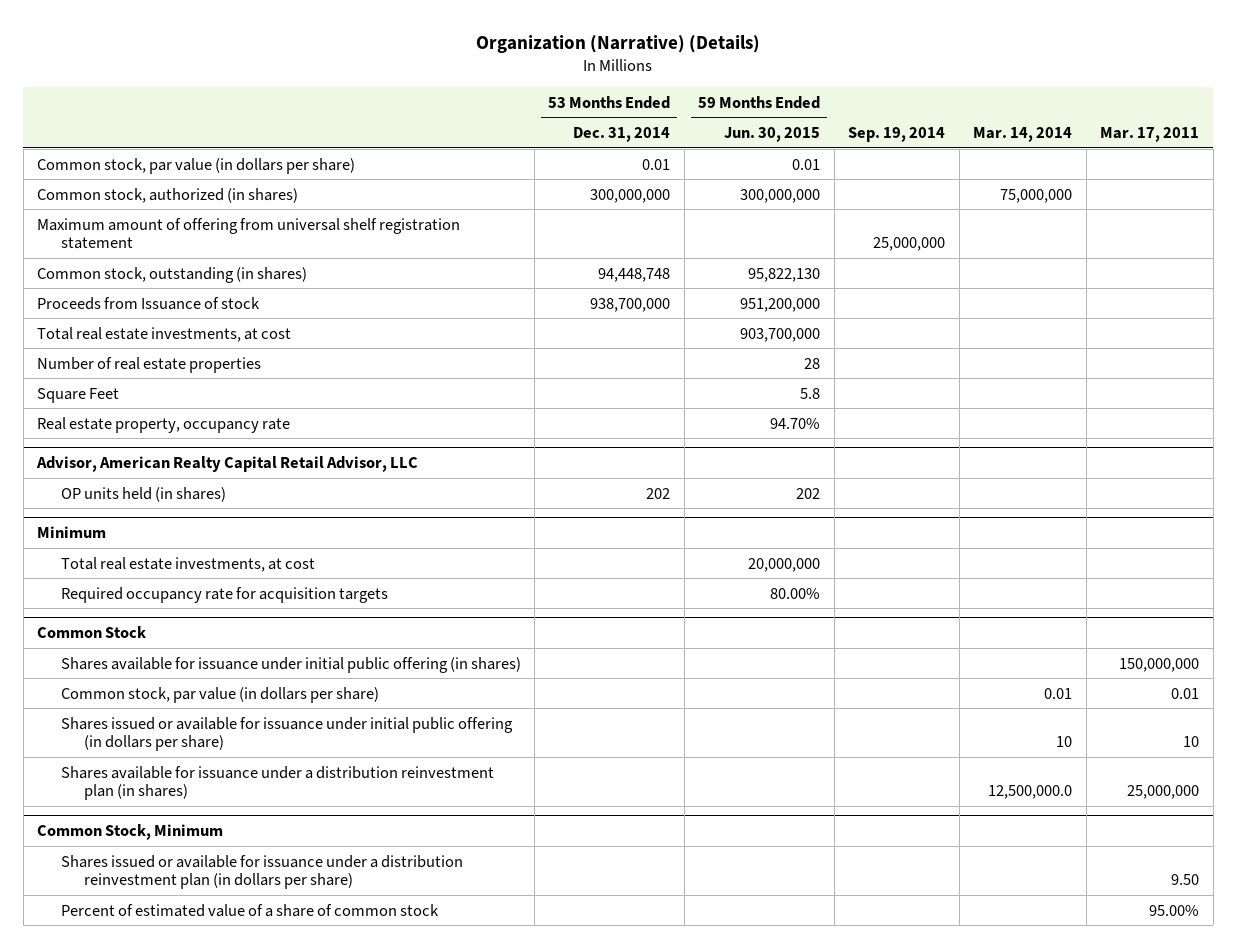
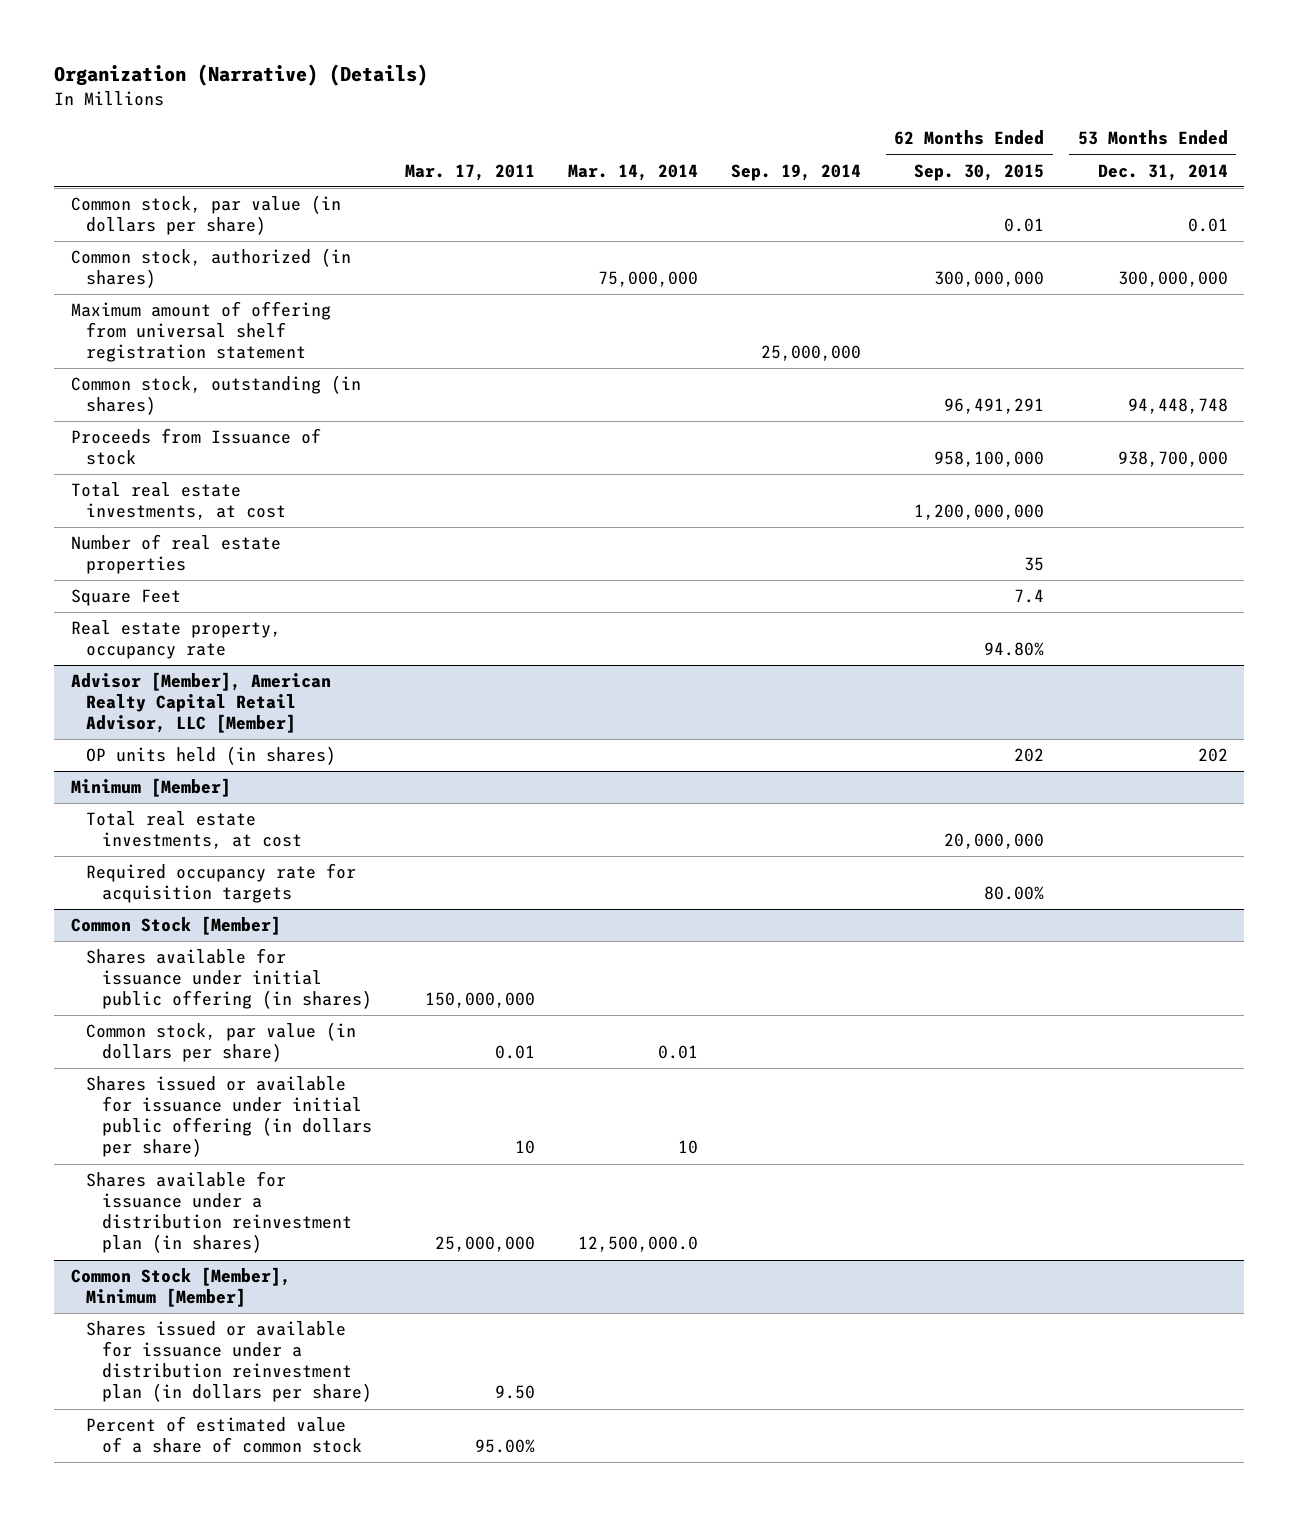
- | 53 Months Ended Dec. 31, 2014 | 59 Months Ended Jun. 30, 2015 | Sep. 19, 2014 | Mar. 14, 2014 | Mar. 17, 2011
+ | Mar. 17, 2011 | Mar. 14, 2014 | Sep. 19, 2014 | 62 Months Ended Sep. 30, 2015 | 53 Months Ended Dec. 31, 2014
- Advisor, American Realty Capital Retail Advisor, LLC
+ Advisor [Member], American Realty Capital Retail Advisor, LLC [Member]
- Minimum
+ Minimum [Member]
- Common Stock
+ Common Stock [Member]
- Common Stock, Minimum
+ Common Stock [Member], Minimum [Member]

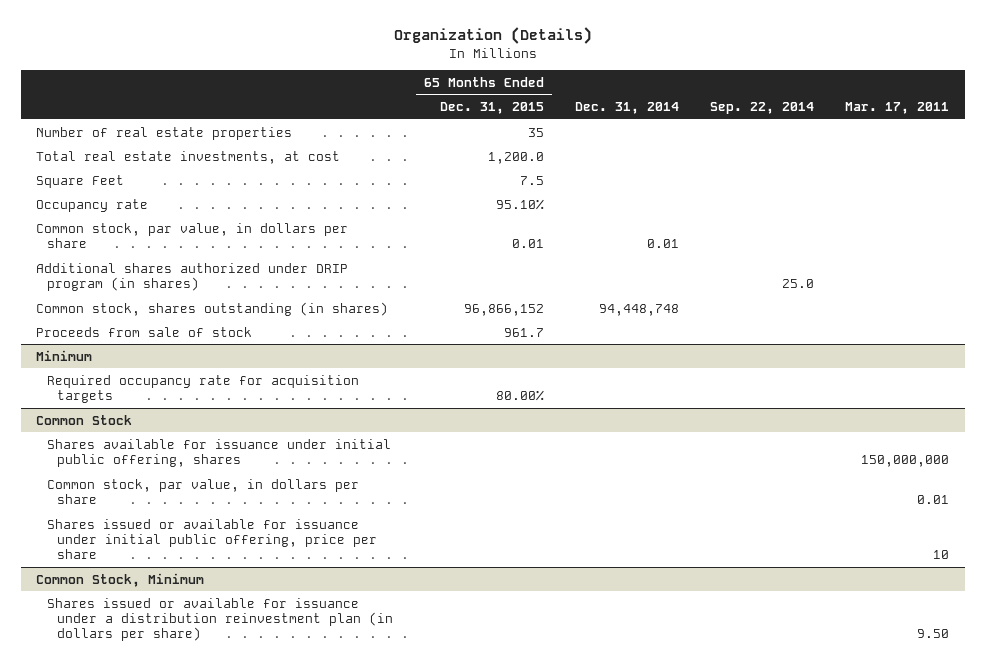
- Organization (Narrative) (Details)
+ Organization (Details)
- | Mar. 17, 2011 | Mar. 14, 2014 | Sep. 19, 2014 | 62 Months Ended Sep. 30, 2015 | 53 Months Ended Dec. 31, 2014
+ | 65 Months Ended Dec. 31, 2015 | Dec. 31, 2014 | Sep. 22, 2014 | Mar. 17, 2011
- Common stock, par value (in dollars per share) | | | | 0.01 | 0.01
- Common stock, authorized (in shares) | | 75,000,000 | | 300,000,000 | 300,000,000
- Maximum amount of offering from universal shelf registration statement | | | 25,000,000 | |
- Common stock, outstanding (in shares) | | | | 96,491,291 | 94,448,748
- Proceeds from Issuance of stock | | | | 958,100,000 | 938,700,000
moved down: Total real estate investments, at cost | 1,200.0 | | |
- Real estate property, occupancy rate | | | | 94.80% |
- Advisor [Member], American Realty Capital Retail Advisor, LLC [Member]
- OP units held (in shares) | | | | 202 | 202
- Minimum [Member]
- Total real estate investments, at cost | | | | 20,000,000 |
+ Occupancy rate | 95.10% | | |
+ Common stock, par value, in dollars per share | 0.01 | 0.01 | |
+ Additional shares authorized under DRIP program (in shares) | | | 25.0 |
+ Common stock, shares outstanding (in shares) | 96,866,152 | 94,448,748 | |
+ Proceeds from sale of stock | 961.7 | | |
+ Minimum
- Common Stock [Member]
- Shares available for issuance under initial public offering (in shares) | 150,000,000 | | | |
- Common stock, par value (in dollars per share) | 0.01 | 0.01 | | |
- Shares issued or available for issuance under initial public offering (in dollars per share) | 10 | 10 | | |
- Shares available for issuance under a distribution reinvestment plan (in shares) | 25,000,000 | 12,500,000.0 | | |
- Common Stock [Member], Minimum [Member]
+ Common Stock
+ Shares available for issuance under initial public offering, shares | | | | 150,000,000
+ Common stock, par value, in dollars per share | | | | 0.01
+ Shares issued or available for issuance under initial public offering, price per share | | | | 10
+ Common Stock, Minimum
- Percent of estimated value of a share of common stock | 95.00% | | | |

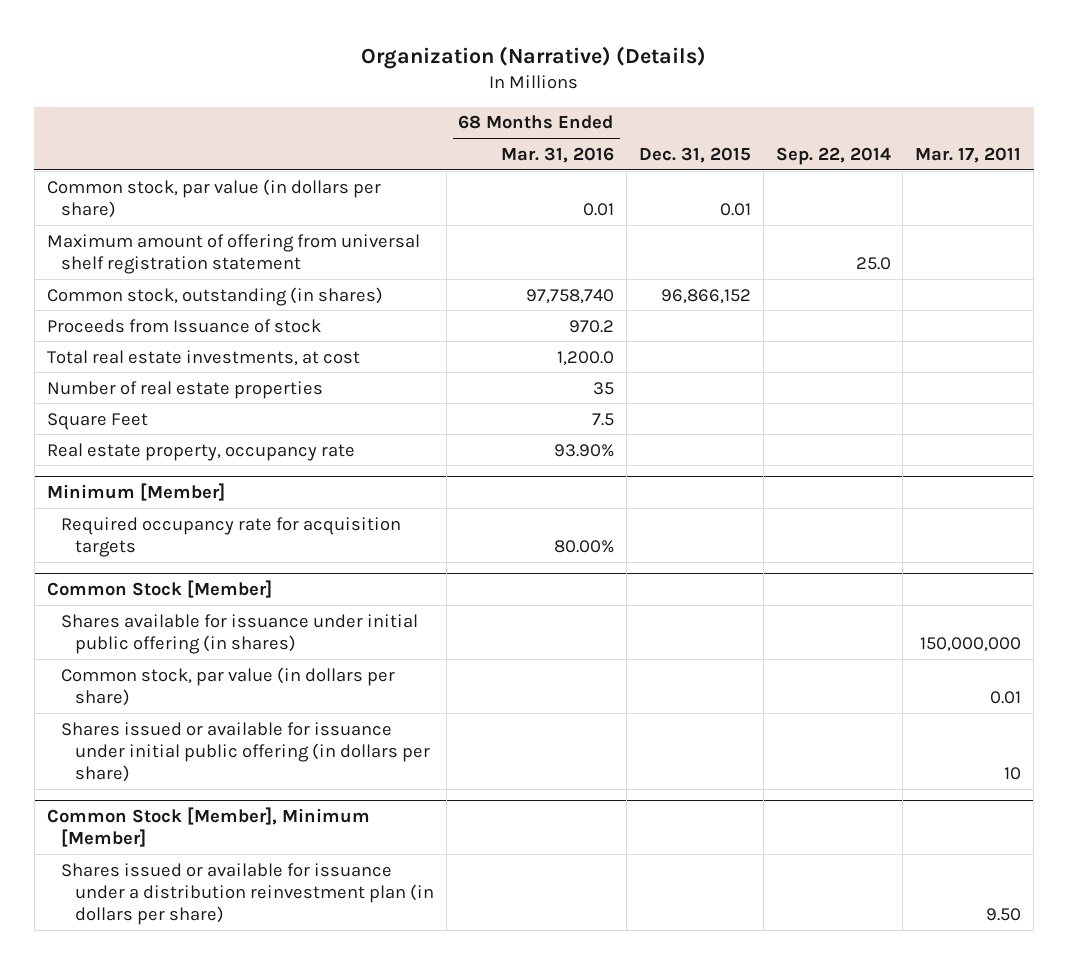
- Organization (Details)
+ Organization (Narrative) (Details)
- | 65 Months Ended Dec. 31, 2015 | Dec. 31, 2014 | Sep. 22, 2014 | Mar. 17, 2011
+ | 68 Months Ended Mar. 31, 2016 | Dec. 31, 2015 | Sep. 22, 2014 | Mar. 17, 2011
+ Common stock, par value (in dollars per share) | 0.01 | 0.01 | |
+ Maximum amount of offering from universal shelf registration statement | | | 25.0 |
+ Common stock, outstanding (in shares) | 97,758,740 | 96,866,152 | |
+ Proceeds from Issuance of stock | 970.2 | | |
moved down: Number of real estate properties | 35 | | |
- Occupancy rate | 95.10% | | |
- Common stock, par value, in dollars per share | 0.01 | 0.01 | |
- Additional shares authorized under DRIP program (in shares) | | | 25.0 |
- Common stock, shares outstanding (in shares) | 96,866,152 | 94,448,748 | |
- Proceeds from sale of stock | 961.7 | | |
- Minimum
+ Real estate property, occupancy rate | 93.90% | | |
+ Minimum [Member]
- Common Stock
- Shares available for issuance under initial public offering, shares | | | | 150,000,000
- Common stock, par value, in dollars per share | | | | 0.01
- Shares issued or available for issuance under initial public offering, price per share | | | | 10
- Common Stock, Minimum
+ Common Stock [Member]
+ Shares available for issuance under initial public offering (in shares) | | | | 150,000,000
+ Common stock, par value (in dollars per share) | | | | 0.01
+ Shares issued or available for issuance under initial public offering (in dollars per share) | | | | 10
+ Common Stock [Member], Minimum [Member]

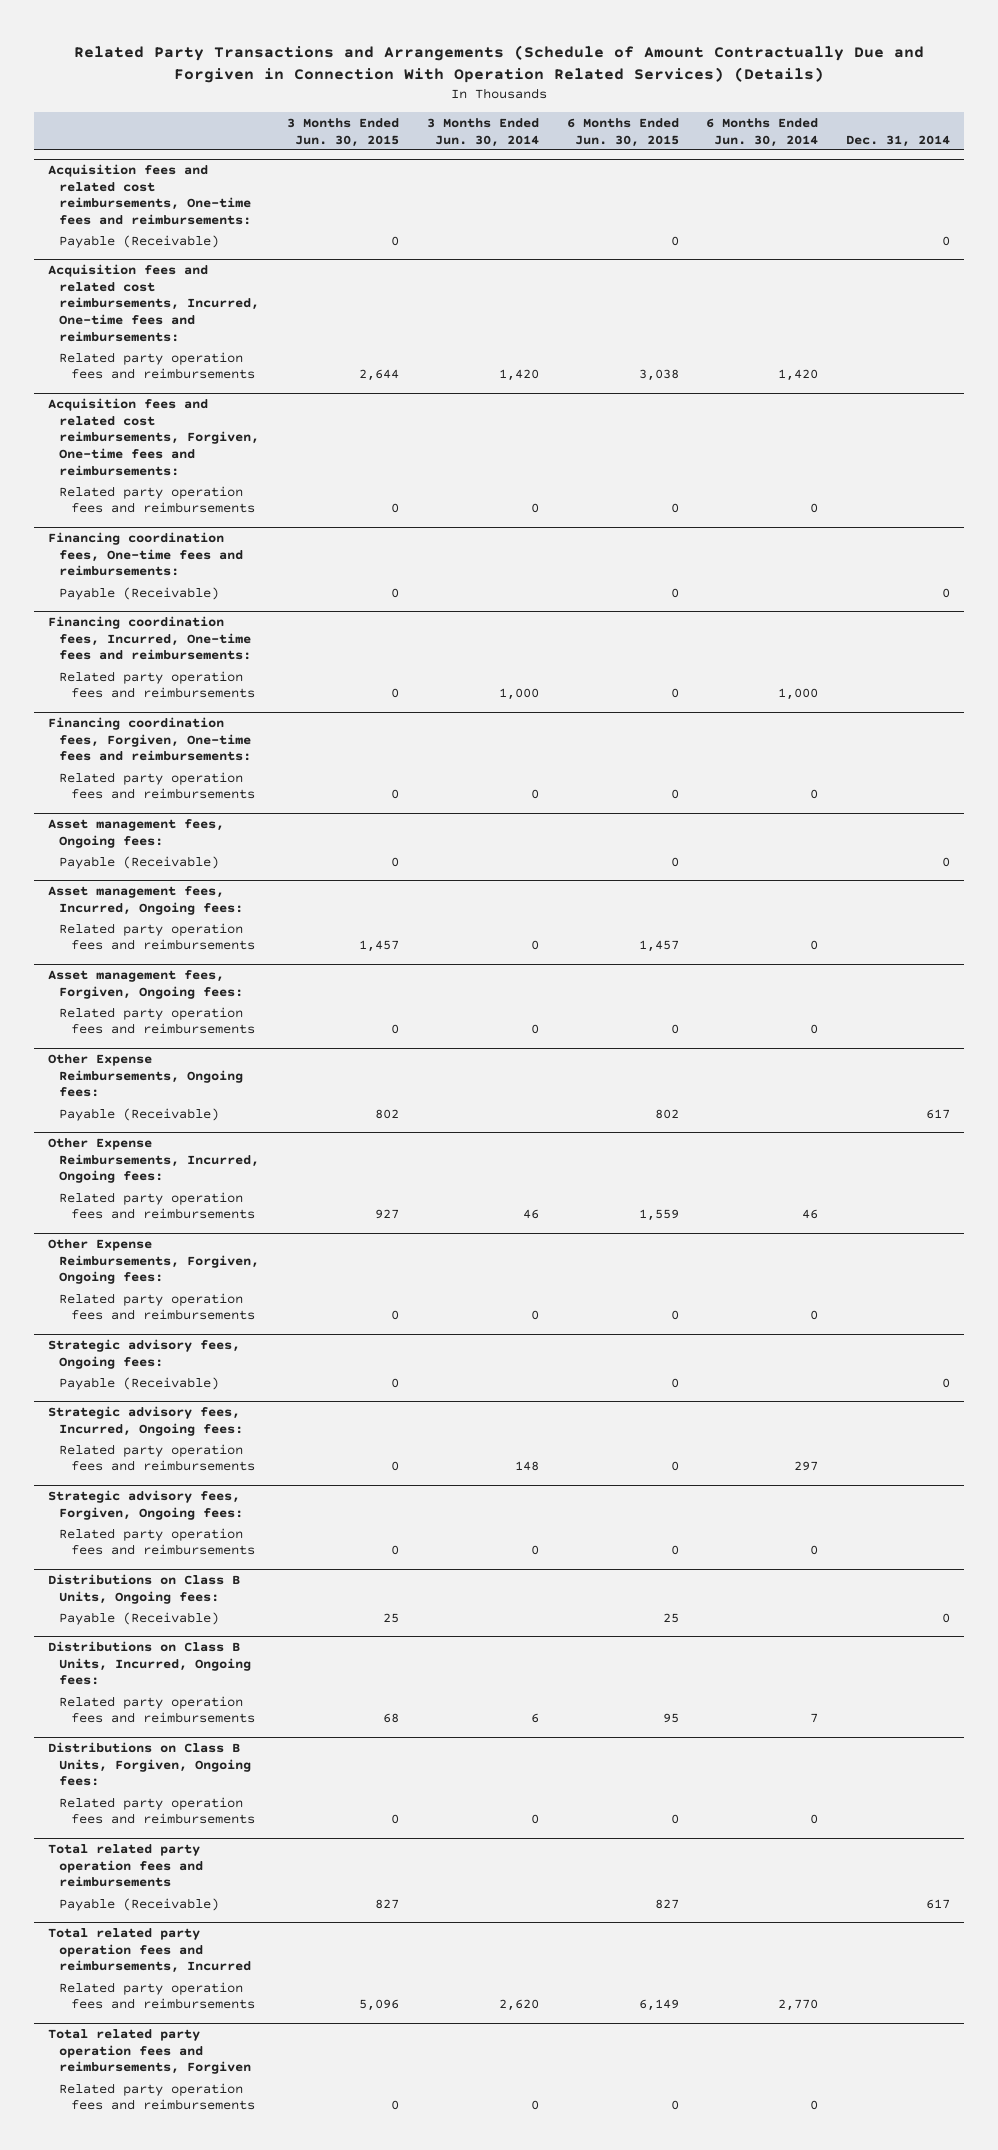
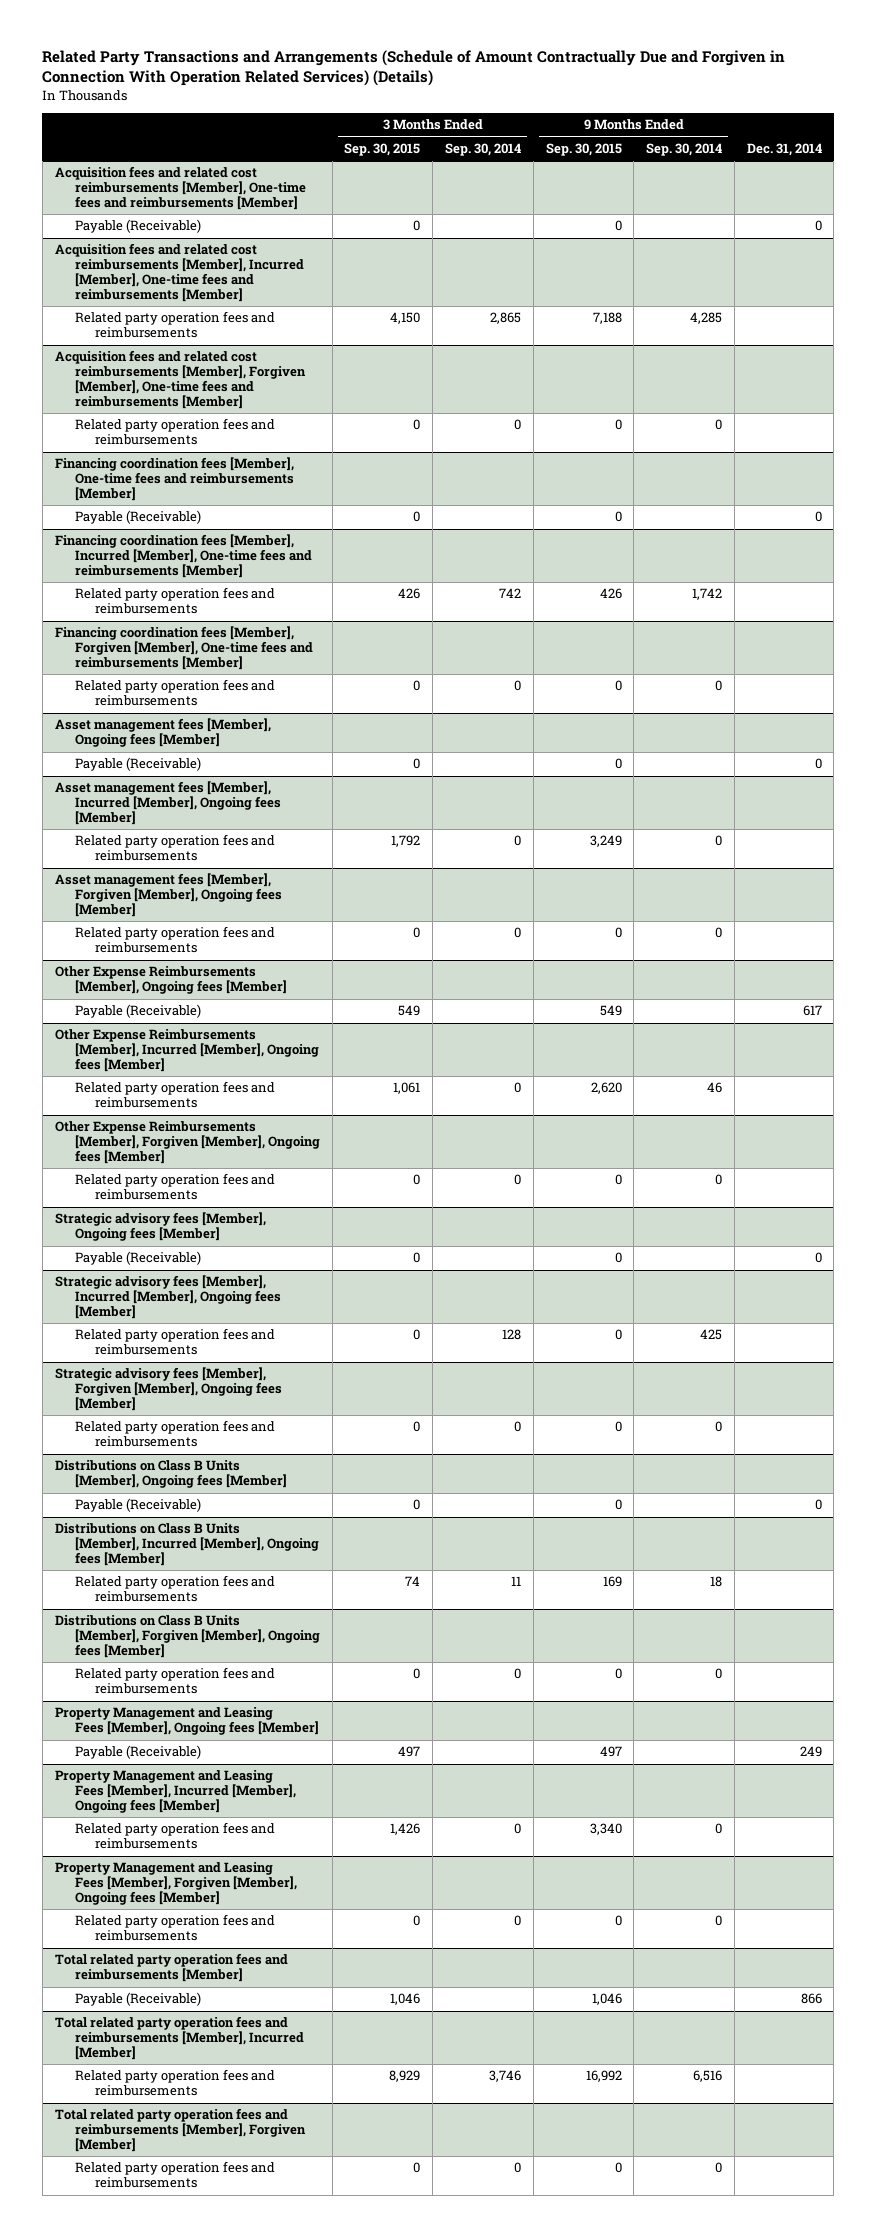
- | 3 Months Ended Jun. 30, 2015 | 3 Months Ended Jun. 30, 2014 | 6 Months Ended Jun. 30, 2015 | 6 Months Ended Jun. 30, 2014 | Dec. 31, 2014
+ | 3 Months Ended Sep. 30, 2015 | 3 Months Ended Sep. 30, 2014 | 9 Months Ended Sep. 30, 2015 | 9 Months Ended Sep. 30, 2014 | Dec. 31, 2014
- Acquisition fees and related cost reimbursements, One-time fees and reimbursements:
+ Acquisition fees and related cost reimbursements [Member], One-time fees and reimbursements [Member]
- Acquisition fees and related cost reimbursements, Incurred, One-time fees and reimbursements:
+ Acquisition fees and related cost reimbursements [Member], Incurred [Member], One-time fees and reimbursements [Member]
- Acquisition fees and related cost reimbursements, Forgiven, One-time fees and reimbursements:
+ Acquisition fees and related cost reimbursements [Member], Forgiven [Member], One-time fees and reimbursements [Member]
- Financing coordination fees, One-time fees and reimbursements:
+ Financing coordination fees [Member], One-time fees and reimbursements [Member]
- Financing coordination fees, Incurred, One-time fees and reimbursements:
+ Financing coordination fees [Member], Incurred [Member], One-time fees and reimbursements [Member]
- Financing coordination fees, Forgiven, One-time fees and reimbursements:
+ Financing coordination fees [Member], Forgiven [Member], One-time fees and reimbursements [Member]
- Asset management fees, Ongoing fees:
+ Asset management fees [Member], Ongoing fees [Member]
- Asset management fees, Incurred, Ongoing fees:
+ Asset management fees [Member], Incurred [Member], Ongoing fees [Member]
- Asset management fees, Forgiven, Ongoing fees:
+ Asset management fees [Member], Forgiven [Member], Ongoing fees [Member]
- Other Expense Reimbursements, Ongoing fees:
+ Other Expense Reimbursements [Member], Ongoing fees [Member]
- Other Expense Reimbursements, Incurred, Ongoing fees:
+ Other Expense Reimbursements [Member], Incurred [Member], Ongoing fees [Member]
- Other Expense Reimbursements, Forgiven, Ongoing fees:
+ Other Expense Reimbursements [Member], Forgiven [Member], Ongoing fees [Member]
- Strategic advisory fees, Ongoing fees:
+ Strategic advisory fees [Member], Ongoing fees [Member]
- Strategic advisory fees, Incurred, Ongoing fees:
+ Strategic advisory fees [Member], Incurred [Member], Ongoing fees [Member]
- Strategic advisory fees, Forgiven, Ongoing fees:
+ Strategic advisory fees [Member], Forgiven [Member], Ongoing fees [Member]
- Distributions on Class B Units, Ongoing fees:
+ Distributions on Class B Units [Member], Ongoing fees [Member]
- Distributions on Class B Units, Incurred, Ongoing fees:
+ Distributions on Class B Units [Member], Incurred [Member], Ongoing fees [Member]
- Distributions on Class B Units, Forgiven, Ongoing fees:
+ Distributions on Class B Units [Member], Forgiven [Member], Ongoing fees [Member]
- Total related party operation fees and reimbursements
- Payable (Receivable) | 827 | | 827 | | 617
- Total related party operation fees and reimbursements, Incurred
+ Property Management and Leasing Fees [Member], Ongoing fees [Member]
+ Payable (Receivable) | 497 | | 497 | | 249
+ Property Management and Leasing Fees [Member], Incurred [Member], Ongoing fees [Member]
+ Related party operation fees and reimbursements | 1,426 | 0 | 3,340 | 0 |
+ Property Management and Leasing Fees [Member], Forgiven [Member], Ongoing fees [Member]
+ Related party operation fees and reimbursements | 0 | 0 | 0 | 0 |
+ Total related party operation fees and reimbursements [Member]
+ Payable (Receivable) | 1,046 | | 1,046 | | 866
+ Total related party operation fees and reimbursements [Member], Incurred [Member]
- Total related party operation fees and reimbursements, Forgiven
+ Total related party operation fees and reimbursements [Member], Forgiven [Member]

